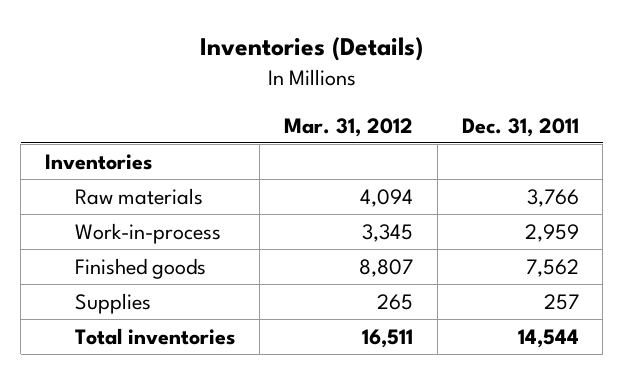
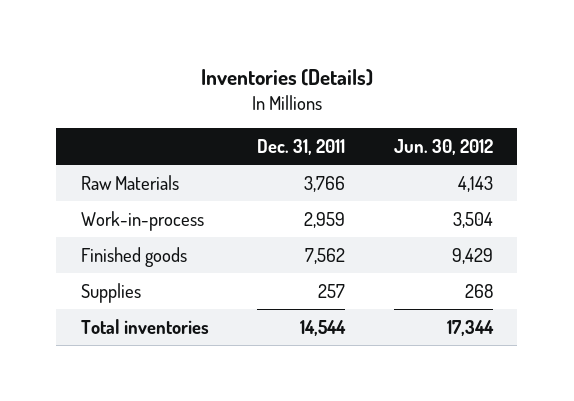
- | Mar. 31, 2012 | Dec. 31, 2011
+ | Dec. 31, 2011 | Jun. 30, 2012
- Inventories
- Raw materials | 4,094 | 3,766
+ Raw Materials | 3,766 | 4,143

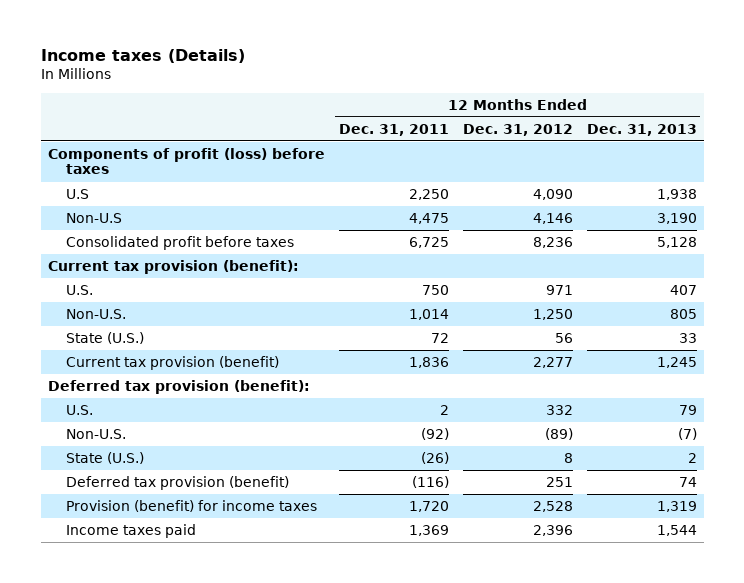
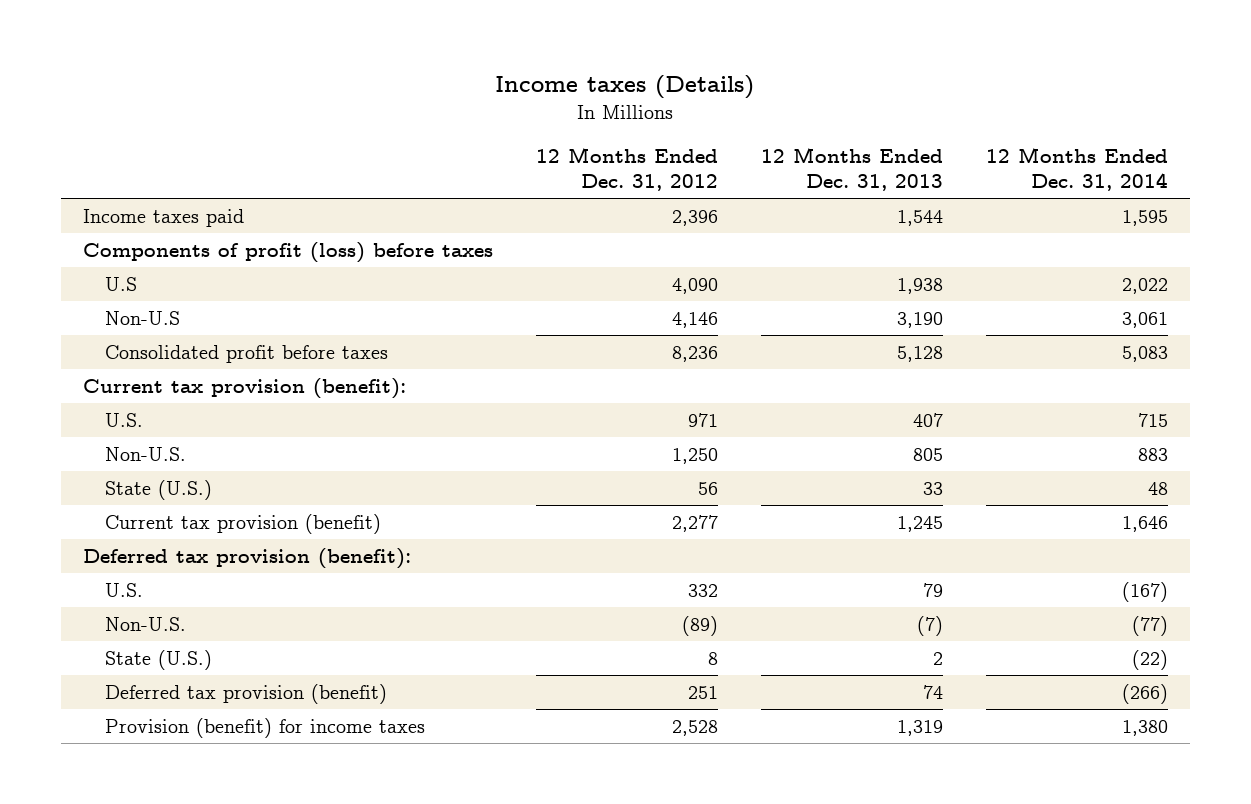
- | 12 Months Ended Dec. 31, 2011 | 12 Months Ended Dec. 31, 2012 | 12 Months Ended Dec. 31, 2013
+ | 12 Months Ended Dec. 31, 2012 | 12 Months Ended Dec. 31, 2013 | 12 Months Ended Dec. 31, 2014
moved up: Income taxes paid | 2,396 | 1,544 | 1,595

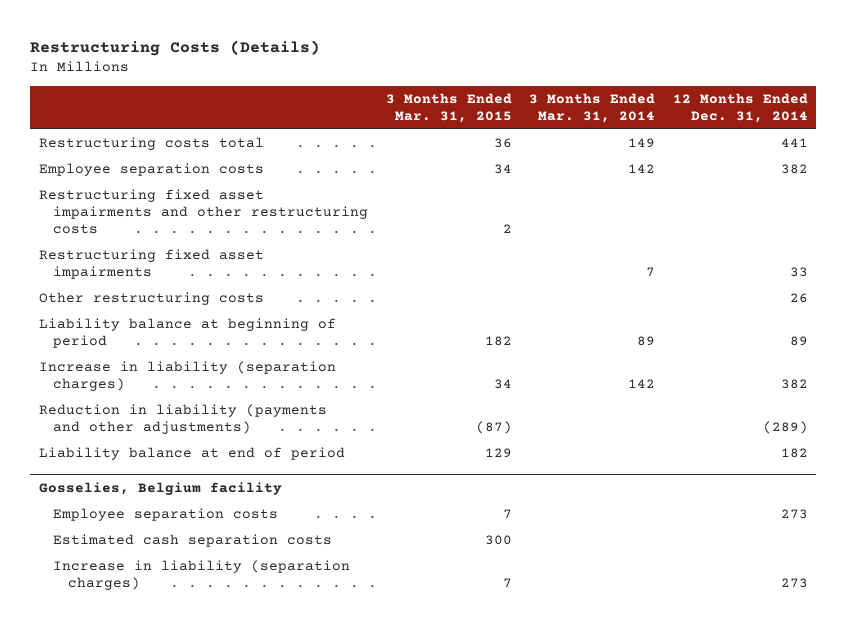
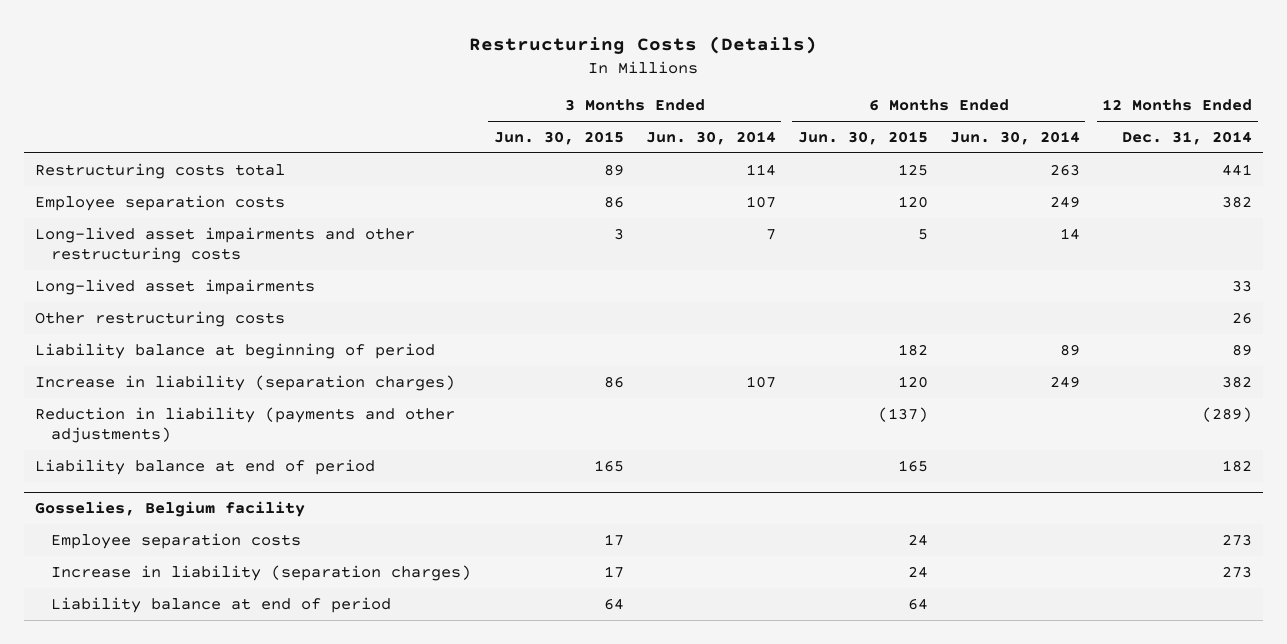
- | 3 Months Ended Mar. 31, 2015 | 3 Months Ended Mar. 31, 2014 | 12 Months Ended Dec. 31, 2014
+ | 3 Months Ended Jun. 30, 2015 | 3 Months Ended Jun. 30, 2014 | 6 Months Ended Jun. 30, 2015 | 6 Months Ended Jun. 30, 2014 | 12 Months Ended Dec. 31, 2014
- Restructuring fixed asset impairments and other restructuring costs | 2 | |
- Restructuring fixed asset impairments | | 7 | 33
+ Long-lived asset impairments and other restructuring costs | 3 | 7 | 5 | 14 |
+ Long-lived asset impairments | | | | | 33
@ Gosselies, Belgium facility
- Estimated cash separation costs | 300 | |
+ Liability balance at end of period | 64 | | 64 | |

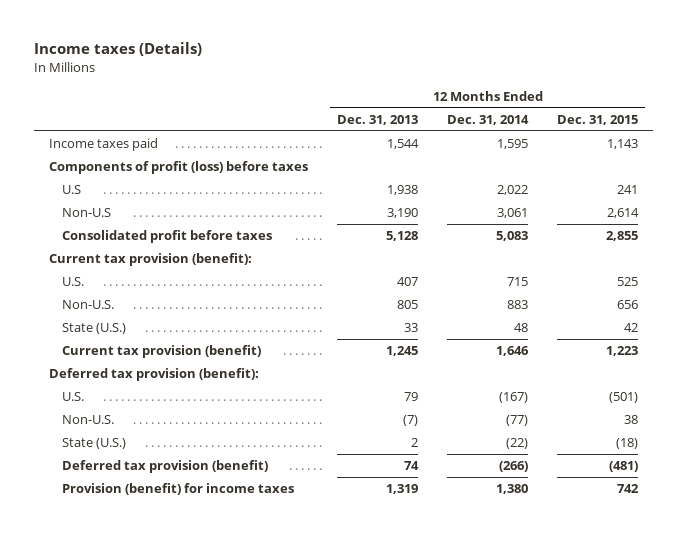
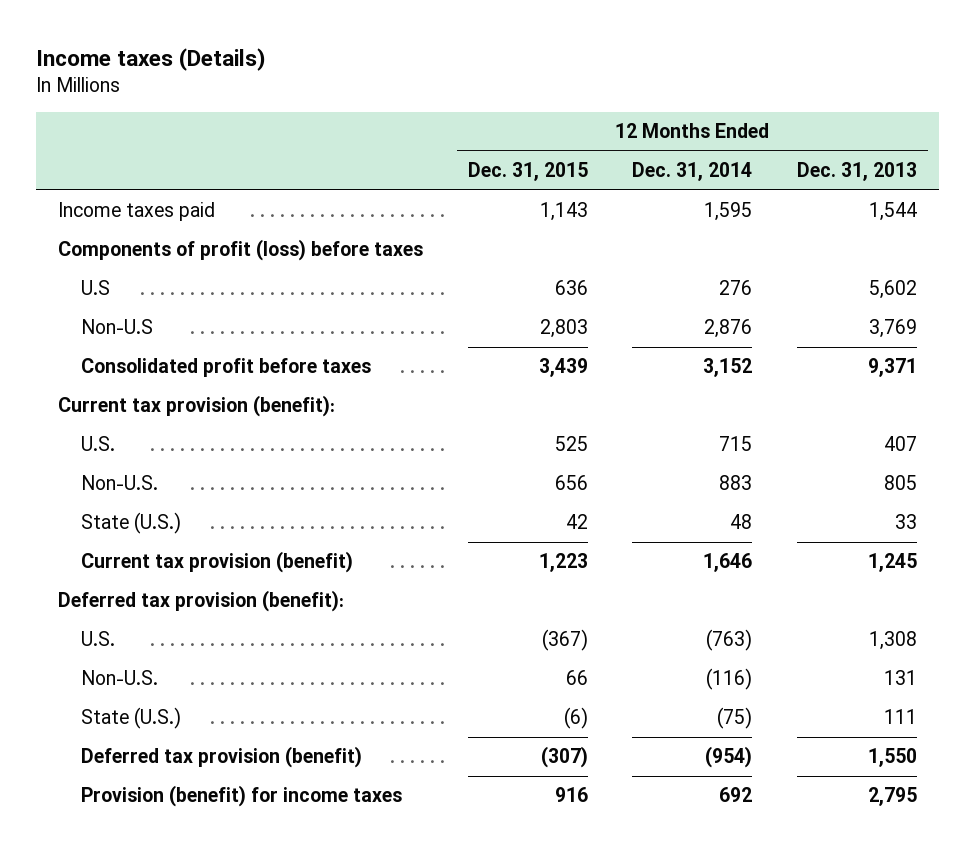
- | 12 Months Ended Dec. 31, 2013 | 12 Months Ended Dec. 31, 2014 | 12 Months Ended Dec. 31, 2015
+ | 12 Months Ended Dec. 31, 2015 | 12 Months Ended Dec. 31, 2014 | 12 Months Ended Dec. 31, 2013
- U.S | 1,938 | 2,022 | 241
- Non-U.S | 3,190 | 3,061 | 2,614
- Consolidated profit before taxes | 5,128 | 5,083 | 2,855
+ U.S | 636 | 276 | 5,602
+ Non-U.S | 2,803 | 2,876 | 3,769
+ Consolidated profit before taxes | 3,439 | 3,152 | 9,371
- U.S. | 79 | (167) | (501)
- Non-U.S. | (7) | (77) | 38
- State (U.S.) | 2 | (22) | (18)
- Deferred tax provision (benefit) | 74 | (266) | (481)
- Provision (benefit) for income taxes | 1,319 | 1,380 | 742
+ U.S. | (367) | (763) | 1,308
+ Non-U.S. | 66 | (116) | 131
+ State (U.S.) | (6) | (75) | 111
+ Deferred tax provision (benefit) | (307) | (954) | 1,550
+ Provision (benefit) for income taxes | 916 | 692 | 2,795

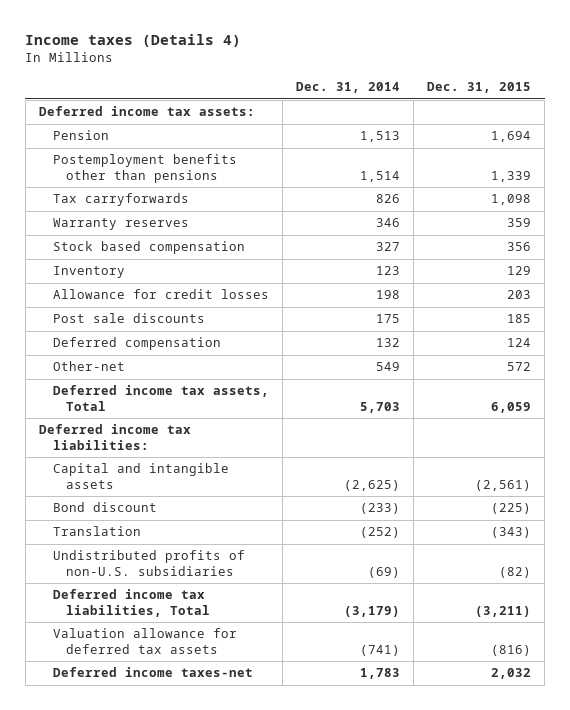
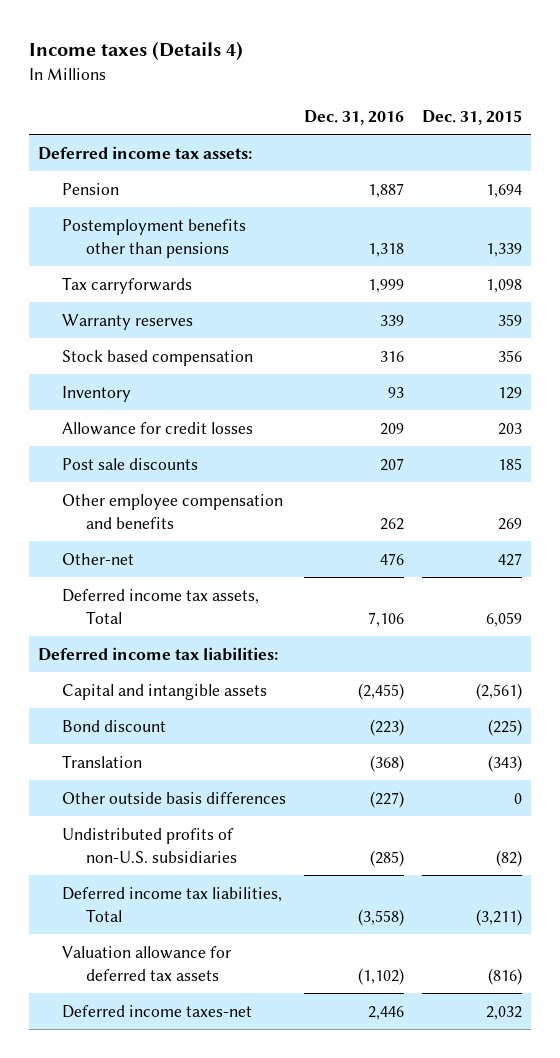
- | Dec. 31, 2014 | Dec. 31, 2015
+ | Dec. 31, 2016 | Dec. 31, 2015
- Deferred compensation | 132 | 124
- Other-net | 549 | 572
+ Other employee compensation and benefits | 262 | 269
+ Other-net | 476 | 427
+ Other outside basis differences | (227) | 0

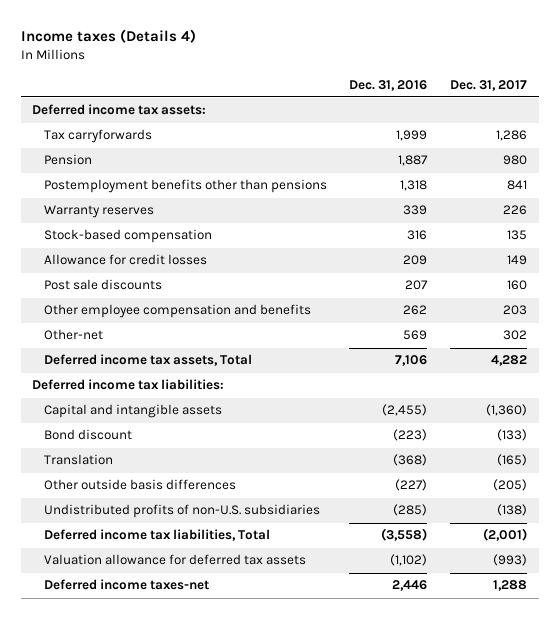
- | Dec. 31, 2016 | Dec. 31, 2015
+ | Dec. 31, 2016 | Dec. 31, 2017
moved up: Tax carryforwards | 1,999 | 1,286
- Stock based compensation | 316 | 356
- Inventory | 93 | 129
+ Stock-based compensation | 316 | 135
- Other-net | 476 | 427
+ Other-net | 569 | 302

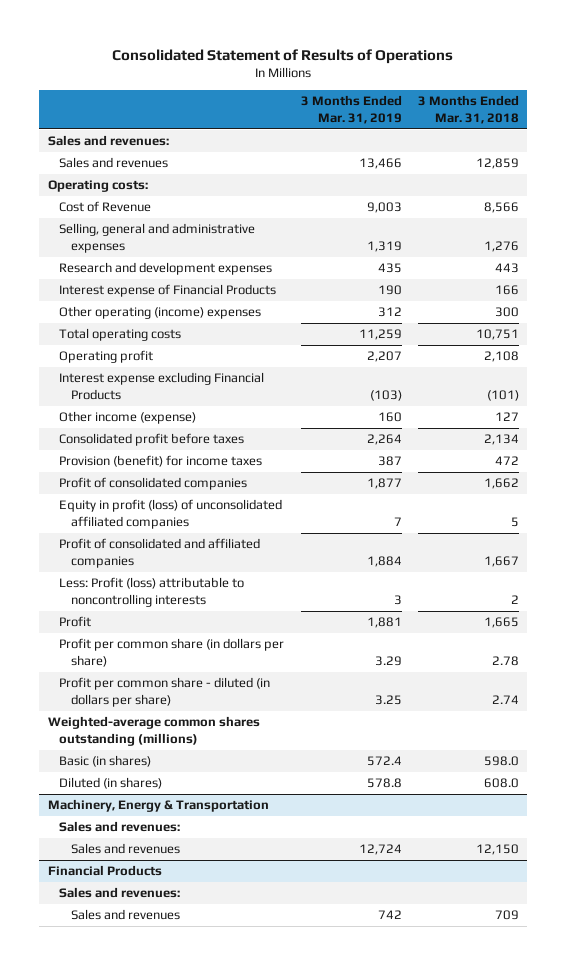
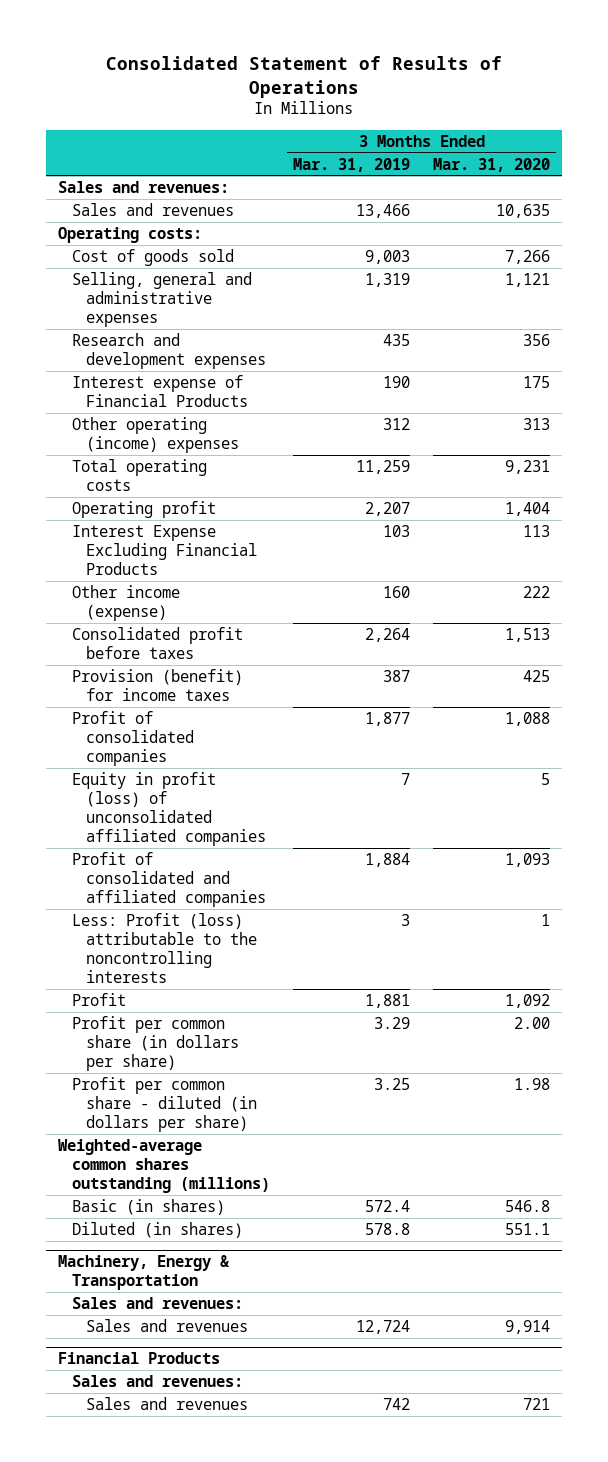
- | 3 Months Ended Mar. 31, 2019 | 3 Months Ended Mar. 31, 2018
+ | 3 Months Ended Mar. 31, 2019 | 3 Months Ended Mar. 31, 2020
- Cost of Revenue | 9,003 | 8,566
+ Cost of goods sold | 9,003 | 7,266
- Interest expense excluding Financial Products | (103) | (101)
+ Interest Expense Excluding Financial Products | 103 | 113
- Less: Profit (loss) attributable to noncontrolling interests | 3 | 2
+ Less: Profit (loss) attributable to the noncontrolling interests | 3 | 1

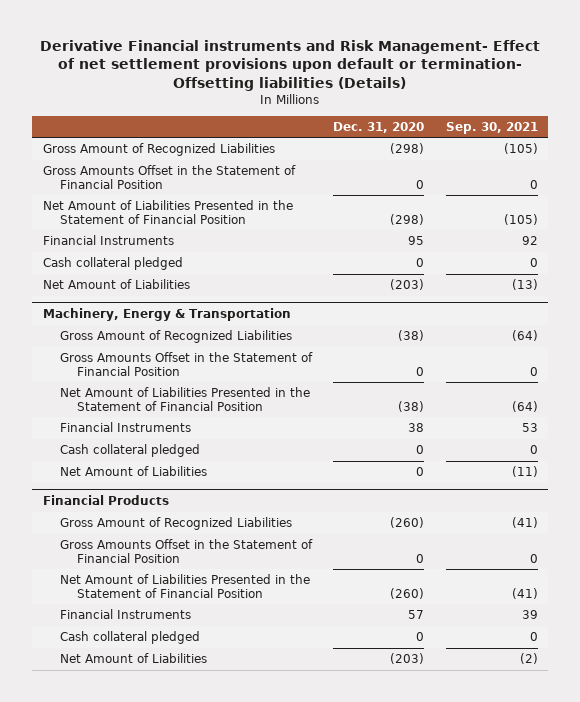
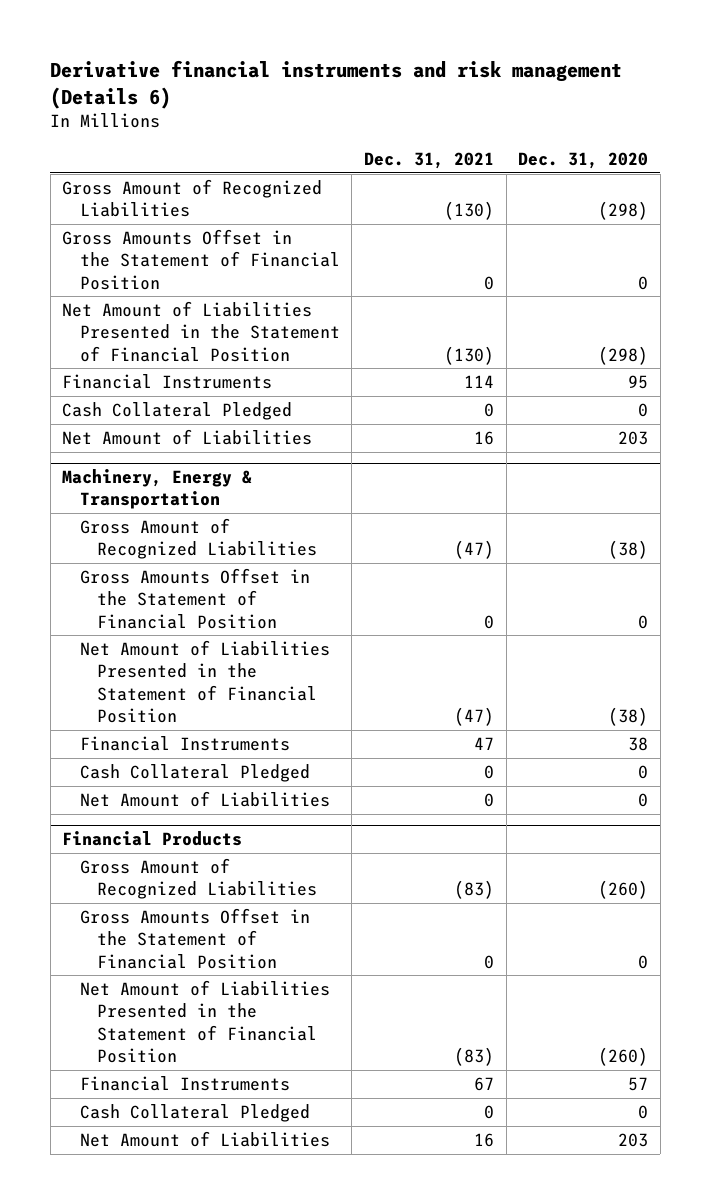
- Derivative Financial instruments and Risk Management- Effect of net settlement provisions upon default or termination- Offsetting liabilities (Details)
+ Derivative financial instruments and risk management (Details 6)
- | Dec. 31, 2020 | Sep. 30, 2021
+ | Dec. 31, 2021 | Dec. 31, 2020
- Cash collateral pledged | 0 | 0
- Net Amount of Liabilities | (203) | (13)
+ Cash Collateral Pledged | 0 | 0
+ Net Amount of Liabilities | 16 | 203
@ Machinery, Energy & Transportation
- Cash collateral pledged | 0 | 0
+ Cash Collateral Pledged | 0 | 0
@ Financial Products
- Cash collateral pledged | 0 | 0
- Net Amount of Liabilities | (203) | (2)
+ Cash Collateral Pledged | 0 | 0
+ Net Amount of Liabilities | 16 | 203

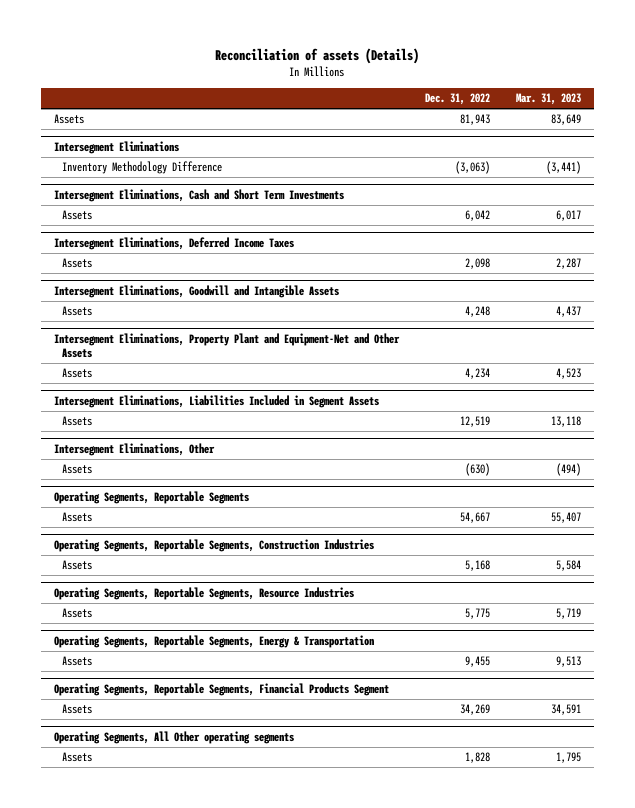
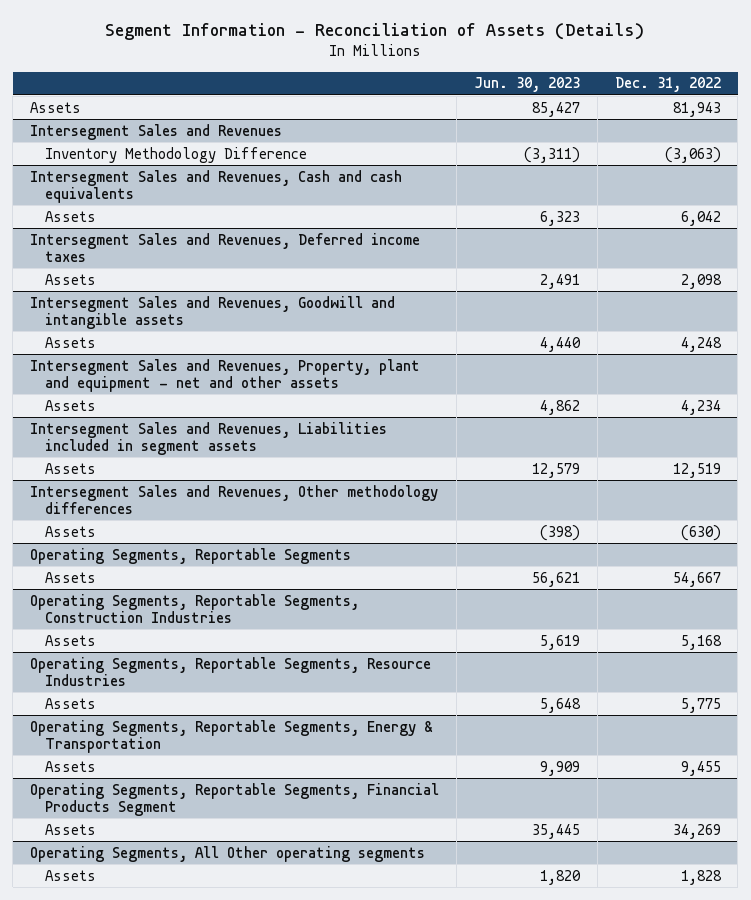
- Reconciliation of assets (Details)
+ Segment Information - Reconciliation of Assets (Details)
- | Dec. 31, 2022 | Mar. 31, 2023
+ | Jun. 30, 2023 | Dec. 31, 2022
- Intersegment Eliminations
+ Intersegment Sales and Revenues
- Intersegment Eliminations, Cash and Short Term Investments
+ Intersegment Sales and Revenues, Cash and cash equivalents
- Intersegment Eliminations, Deferred Income Taxes
+ Intersegment Sales and Revenues, Deferred income taxes
- Intersegment Eliminations, Goodwill and Intangible Assets
+ Intersegment Sales and Revenues, Goodwill and intangible assets
- Intersegment Eliminations, Property Plant and Equipment-Net and Other Assets
+ Intersegment Sales and Revenues, Property, plant and equipment - net and other assets
- Intersegment Eliminations, Liabilities Included in Segment Assets
+ Intersegment Sales and Revenues, Liabilities included in segment assets
- Intersegment Eliminations, Other
+ Intersegment Sales and Revenues, Other methodology differences

